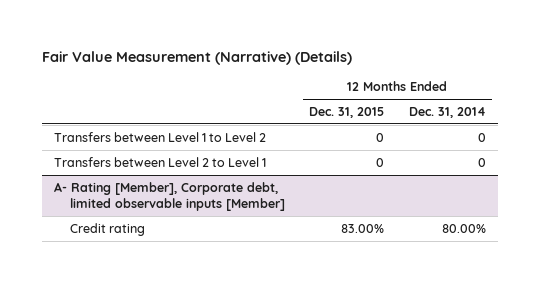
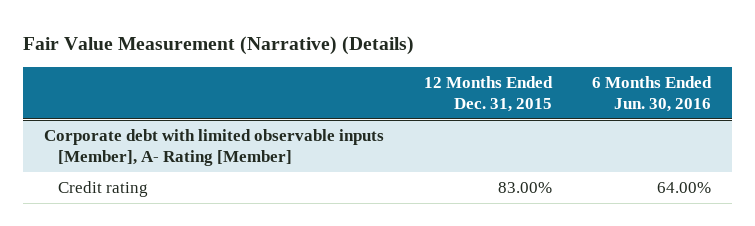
- | 12 Months Ended Dec. 31, 2015 | 12 Months Ended Dec. 31, 2014
+ | 12 Months Ended Dec. 31, 2015 | 6 Months Ended Jun. 30, 2016
- Transfers between Level 1 to Level 2 | 0 | 0
- Transfers between Level 2 to Level 1 | 0 | 0
- A- Rating [Member], Corporate debt, limited observable inputs [Member]
+ Corporate debt with limited observable inputs [Member], A- Rating [Member]

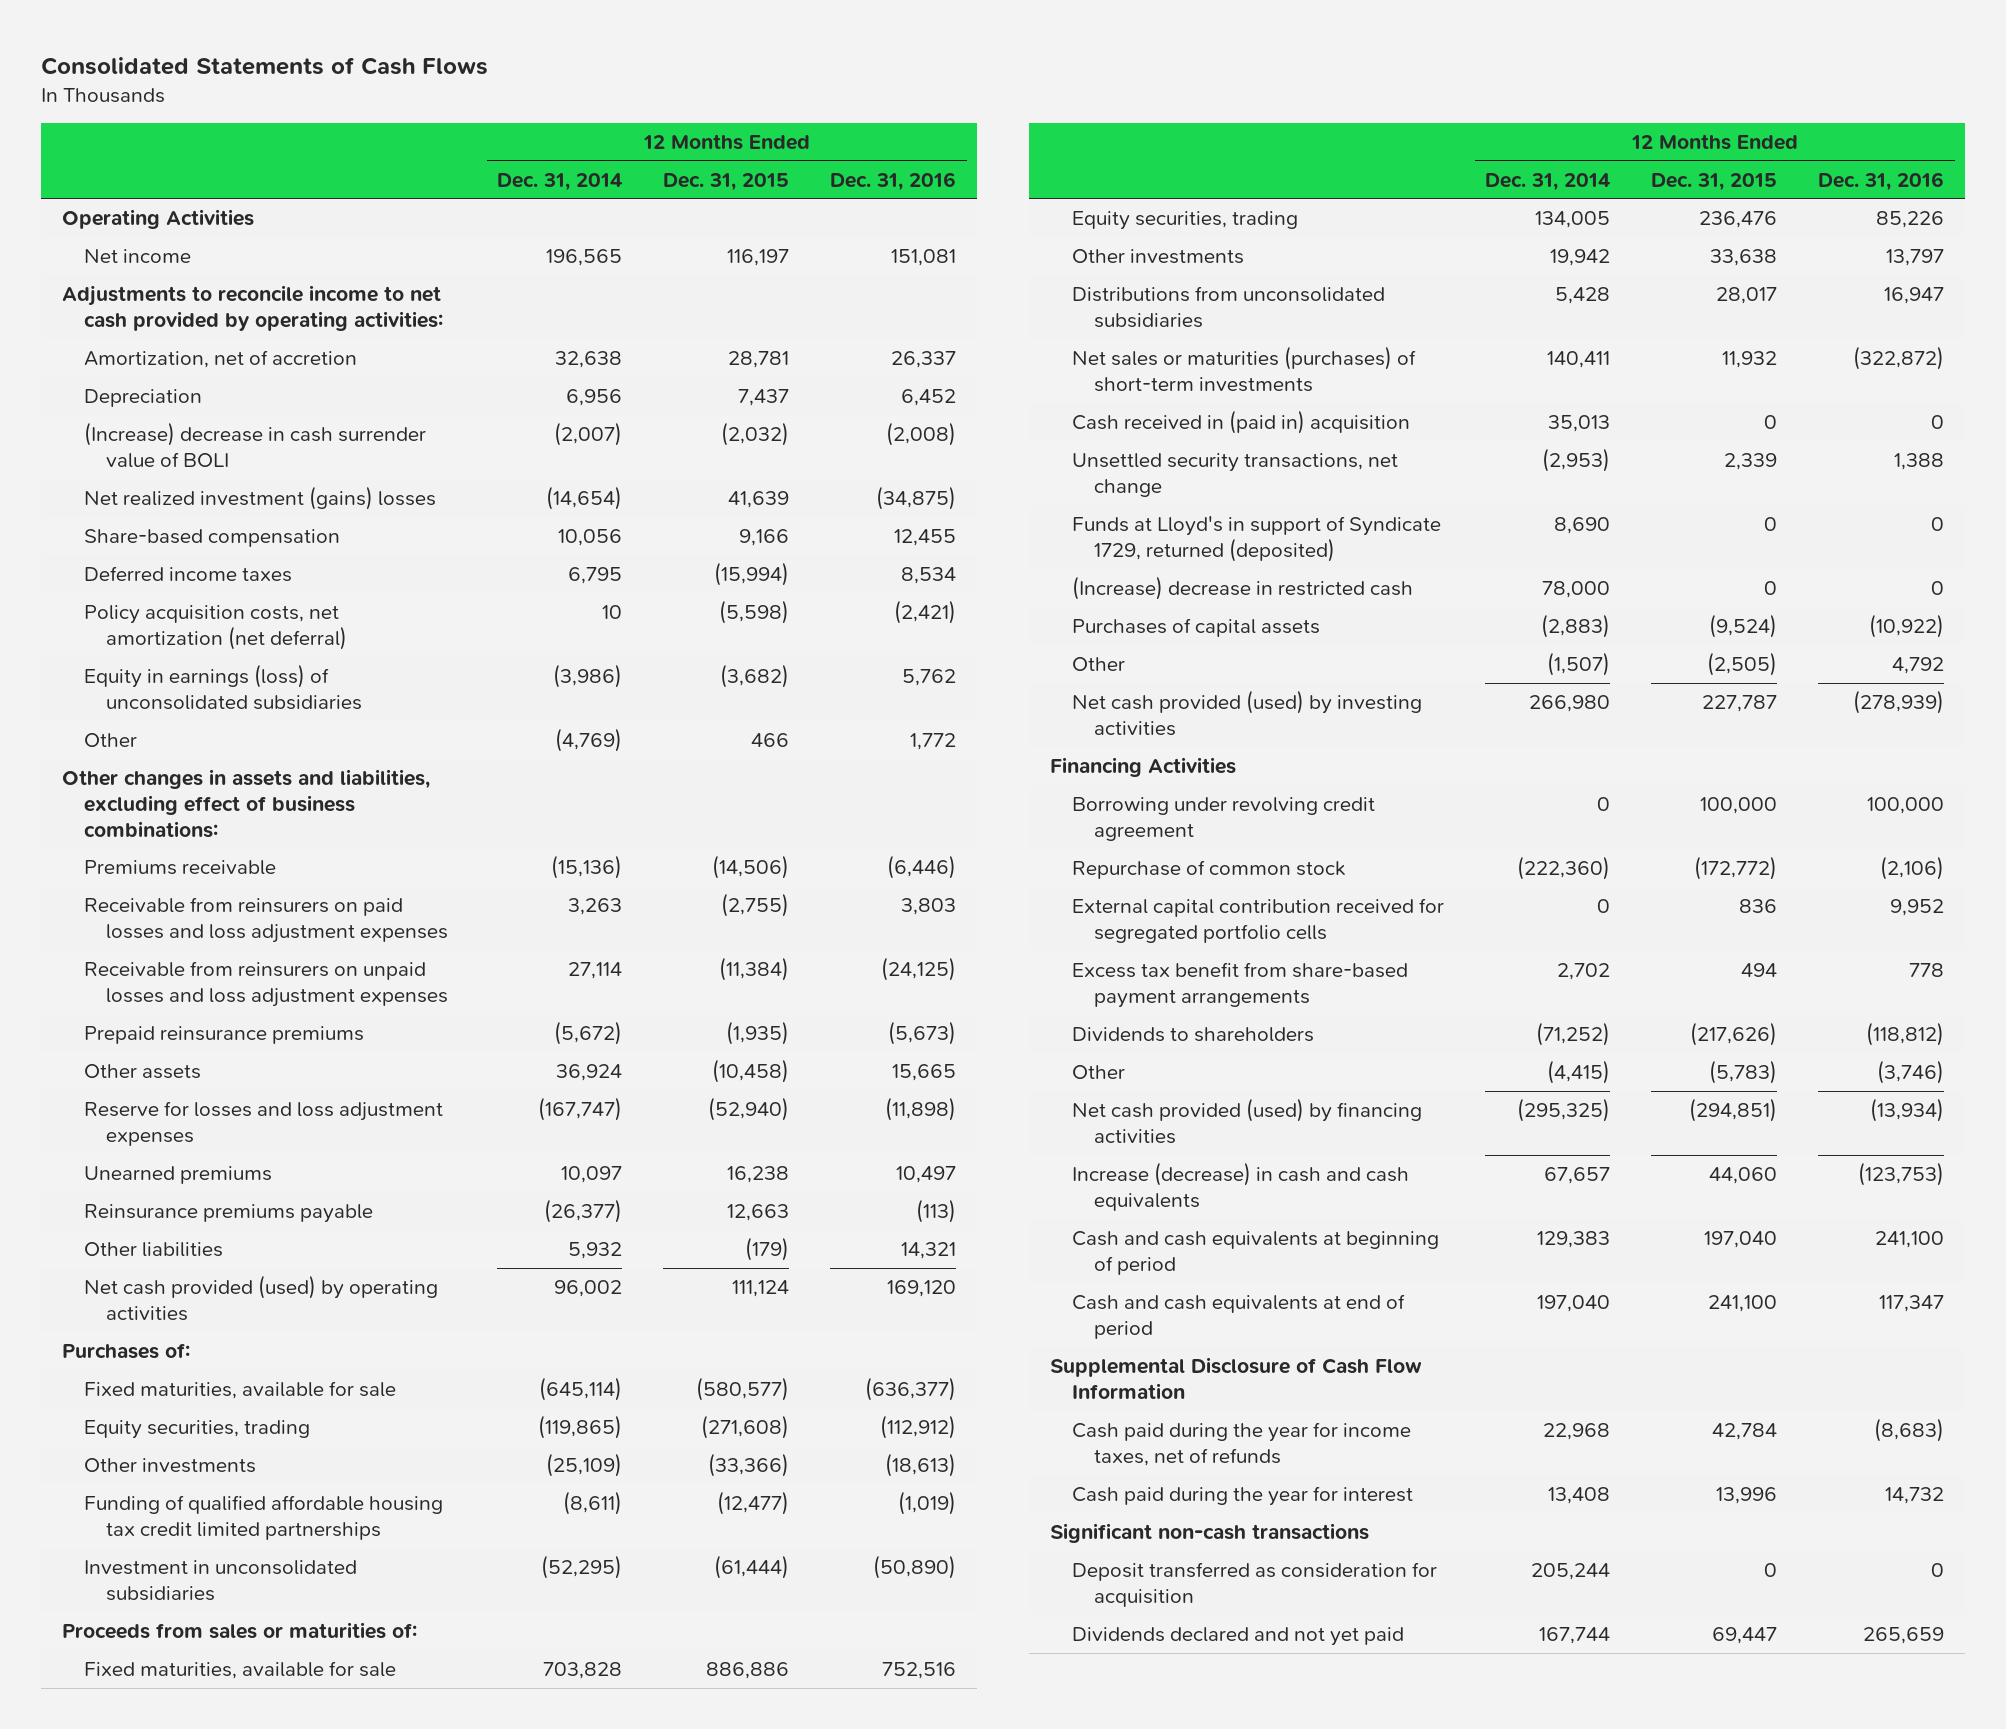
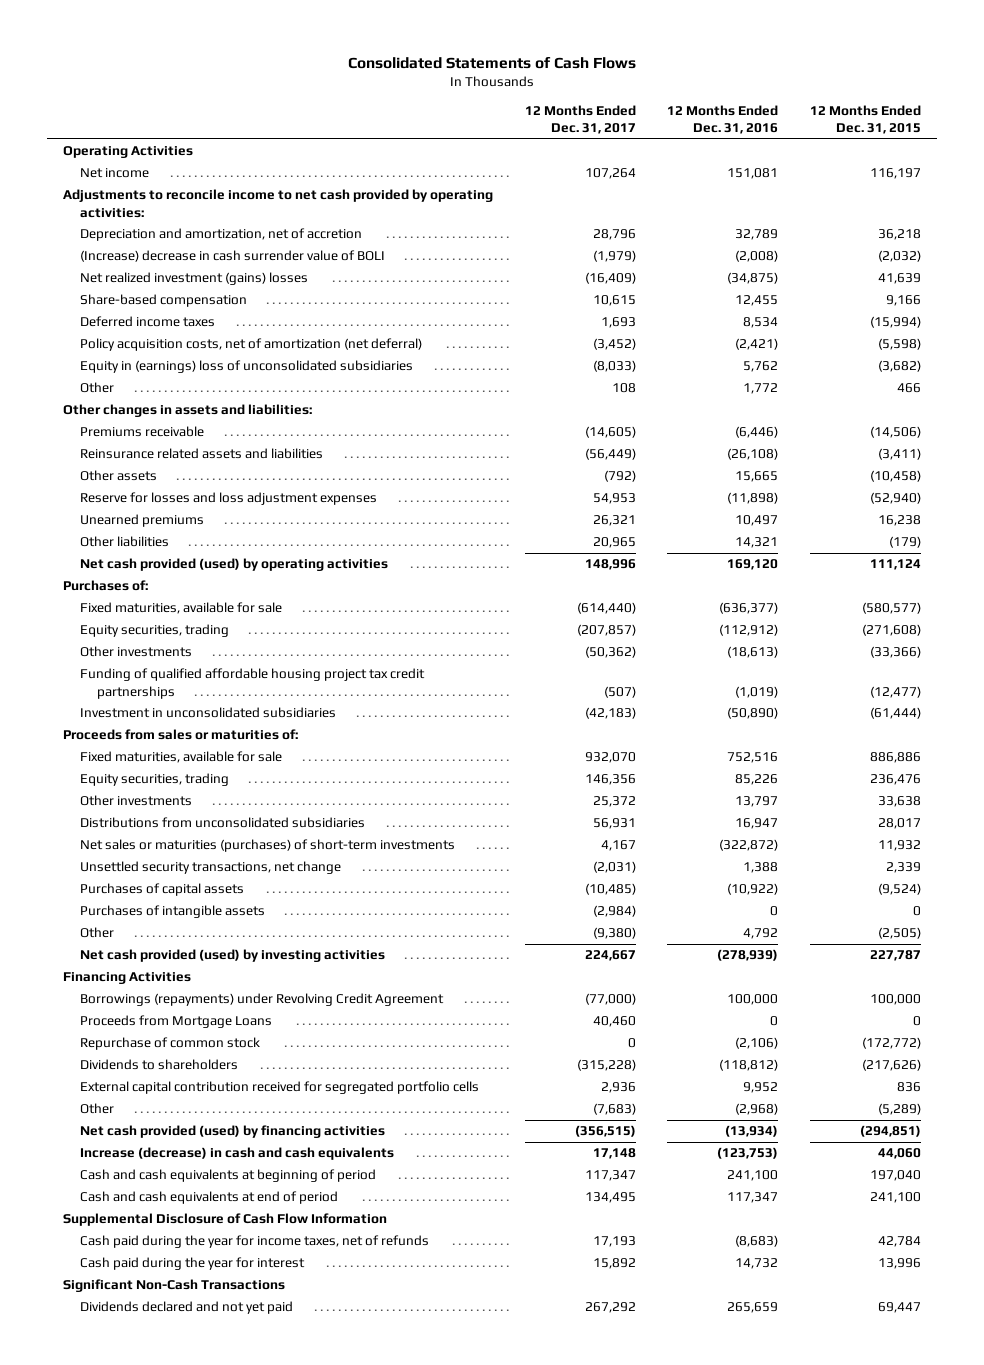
- | 12 Months Ended Dec. 31, 2014 | 12 Months Ended Dec. 31, 2015 | 12 Months Ended Dec. 31, 2016
+ | 12 Months Ended Dec. 31, 2017 | 12 Months Ended Dec. 31, 2016 | 12 Months Ended Dec. 31, 2015
- Amortization, net of accretion | 32,638 | 28,781 | 26,337
- Depreciation | 6,956 | 7,437 | 6,452
+ Depreciation and amortization, net of accretion | 28,796 | 32,789 | 36,218
- Policy acquisition costs, net amortization (net deferral) | 10 | (5,598) | (2,421)
- Equity in earnings (loss) of unconsolidated subsidiaries | (3,986) | (3,682) | 5,762
+ Policy acquisition costs, net of amortization (net deferral) | (3,452) | (2,421) | (5,598)
+ Equity in (earnings) loss of unconsolidated subsidiaries | (8,033) | 5,762 | (3,682)
- Other changes in assets and liabilities, excluding effect of business combinations:
+ Other changes in assets and liabilities:
- Receivable from reinsurers on paid losses and loss adjustment expenses | 3,263 | (2,755) | 3,803
- Receivable from reinsurers on unpaid losses and loss adjustment expenses | 27,114 | (11,384) | (24,125)
- Prepaid reinsurance premiums | (5,672) | (1,935) | (5,673)
+ Reinsurance related assets and liabilities | (56,449) | (26,108) | (3,411)
- Reinsurance premiums payable | (26,377) | 12,663 | (113)
- Funding of qualified affordable housing tax credit limited partnerships | (8,611) | (12,477) | (1,019)
+ Funding of qualified affordable housing project tax credit partnerships | (507) | (1,019) | (12,477)
- Cash received in (paid in) acquisition | 35,013 | 0 | 0
- Funds at Lloyd's in support of Syndicate 1729, returned (deposited) | 8,690 | 0 | 0
- (Increase) decrease in restricted cash | 78,000 | 0 | 0
+ Purchases of intangible assets | (2,984) | 0 | 0
- Borrowing under revolving credit agreement | 0 | 100,000 | 100,000
+ Borrowings (repayments) under Revolving Credit Agreement | (77,000) | 100,000 | 100,000
+ Proceeds from Mortgage Loans | 40,460 | 0 | 0
- Excess tax benefit from share-based payment arrangements | 2,702 | 494 | 778
- Other | (4,415) | (5,783) | (3,746)
moved down: External capital contribution received for segregated portfolio cells | 2,936 | 9,952 | 836
+ Other | (7,683) | (2,968) | (5,289)
- Significant non-cash transactions
- Deposit transferred as consideration for acquisition | 205,244 | 0 | 0
+ Significant Non-Cash Transactions

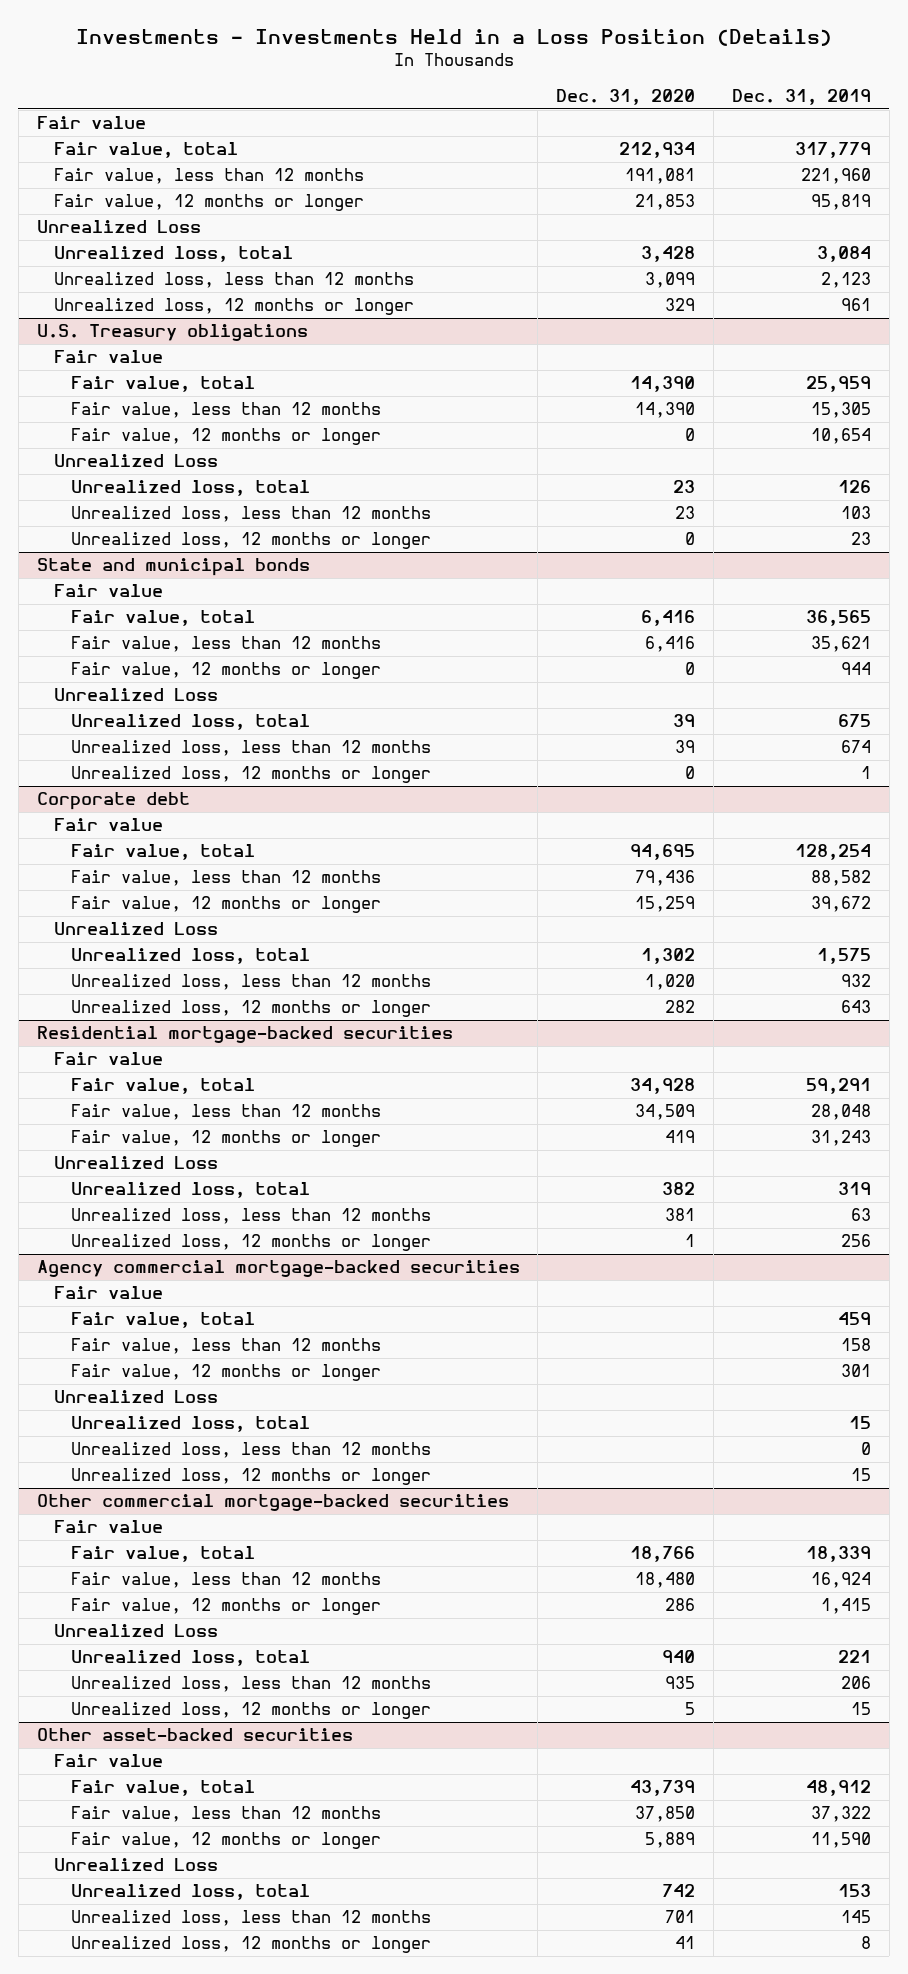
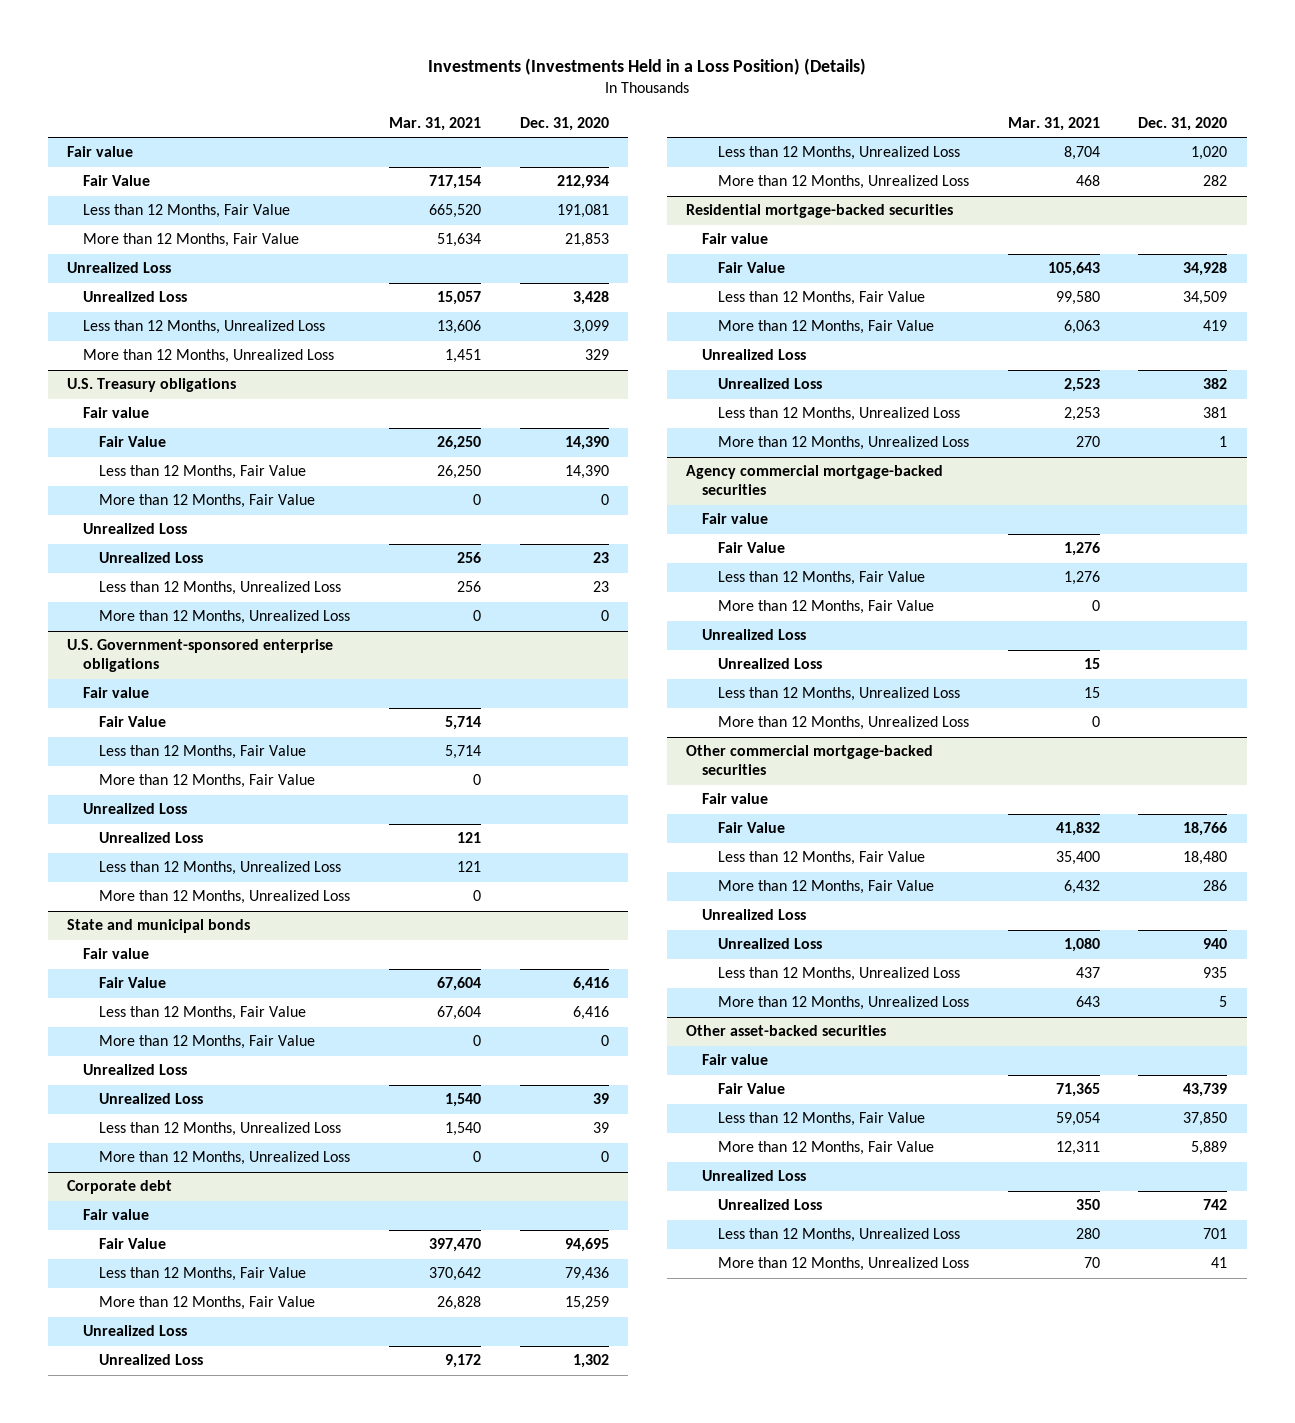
- Investments - Investments Held in a Loss Position (Details)
+ Investments (Investments Held in a Loss Position) (Details)
- | Dec. 31, 2020 | Dec. 31, 2019
+ | Mar. 31, 2021 | Dec. 31, 2020
- Fair value, total | 212,934 | 317,779
- Fair value, less than 12 months | 191,081 | 221,960
- Fair value, 12 months or longer | 21,853 | 95,819
+ Fair Value | 717,154 | 212,934
+ Less than 12 Months, Fair Value | 665,520 | 191,081
+ More than 12 Months, Fair Value | 51,634 | 21,853
- Unrealized loss, total | 3,428 | 3,084
- Unrealized loss, less than 12 months | 3,099 | 2,123
- Unrealized loss, 12 months or longer | 329 | 961
+ Unrealized Loss | 15,057 | 3,428
+ Less than 12 Months, Unrealized Loss | 13,606 | 3,099
+ More than 12 Months, Unrealized Loss | 1,451 | 329
@ U.S. Treasury obligations
- Fair value, total | 14,390 | 25,959
- Fair value, less than 12 months | 14,390 | 15,305
- Fair value, 12 months or longer | 0 | 10,654
+ Fair Value | 26,250 | 14,390
+ Less than 12 Months, Fair Value | 26,250 | 14,390
+ More than 12 Months, Fair Value | 0 | 0
- Unrealized loss, total | 23 | 126
- Unrealized loss, less than 12 months | 23 | 103
- Unrealized loss, 12 months or longer | 0 | 23
+ Unrealized Loss | 256 | 23
+ Less than 12 Months, Unrealized Loss | 256 | 23
+ More than 12 Months, Unrealized Loss | 0 | 0
+ U.S. Government-sponsored enterprise obligations
+ Fair value
+ Fair Value | 5,714 |
+ Less than 12 Months, Fair Value | 5,714 |
+ More than 12 Months, Fair Value | 0 |
+ Unrealized Loss
+ Unrealized Loss | 121 |
+ Less than 12 Months, Unrealized Loss | 121 |
+ More than 12 Months, Unrealized Loss | 0 |
@ State and municipal bonds
- Fair value, total | 6,416 | 36,565
- Fair value, less than 12 months | 6,416 | 35,621
- Fair value, 12 months or longer | 0 | 944
+ Fair Value | 67,604 | 6,416
+ Less than 12 Months, Fair Value | 67,604 | 6,416
+ More than 12 Months, Fair Value | 0 | 0
- Unrealized loss, total | 39 | 675
- Unrealized loss, less than 12 months | 39 | 674
- Unrealized loss, 12 months or longer | 0 | 1
+ Unrealized Loss | 1,540 | 39
+ Less than 12 Months, Unrealized Loss | 1,540 | 39
+ More than 12 Months, Unrealized Loss | 0 | 0
@ Corporate debt
- Fair value, total | 94,695 | 128,254
- Fair value, less than 12 months | 79,436 | 88,582
- Fair value, 12 months or longer | 15,259 | 39,672
+ Fair Value | 397,470 | 94,695
+ Less than 12 Months, Fair Value | 370,642 | 79,436
+ More than 12 Months, Fair Value | 26,828 | 15,259
- Unrealized loss, total | 1,302 | 1,575
- Unrealized loss, less than 12 months | 1,020 | 932
- Unrealized loss, 12 months or longer | 282 | 643
+ Unrealized Loss | 9,172 | 1,302
+ Less than 12 Months, Unrealized Loss | 8,704 | 1,020
+ More than 12 Months, Unrealized Loss | 468 | 282
@ Residential mortgage-backed securities
- Fair value, total | 34,928 | 59,291
- Fair value, less than 12 months | 34,509 | 28,048
- Fair value, 12 months or longer | 419 | 31,243
+ Fair Value | 105,643 | 34,928
+ Less than 12 Months, Fair Value | 99,580 | 34,509
+ More than 12 Months, Fair Value | 6,063 | 419
- Unrealized loss, total | 382 | 319
- Unrealized loss, less than 12 months | 381 | 63
- Unrealized loss, 12 months or longer | 1 | 256
+ Unrealized Loss | 2,523 | 382
+ Less than 12 Months, Unrealized Loss | 2,253 | 381
+ More than 12 Months, Unrealized Loss | 270 | 1
@ Agency commercial mortgage-backed securities
- Fair value, total | | 459
- Fair value, less than 12 months | | 158
- Fair value, 12 months or longer | | 301
+ Fair Value | 1,276 |
+ Less than 12 Months, Fair Value | 1,276 |
+ More than 12 Months, Fair Value | 0 |
- Unrealized loss, total | | 15
- Unrealized loss, less than 12 months | | 0
- Unrealized loss, 12 months or longer | | 15
+ Unrealized Loss | 15 |
+ Less than 12 Months, Unrealized Loss | 15 |
+ More than 12 Months, Unrealized Loss | 0 |
@ Other commercial mortgage-backed securities
- Fair value, total | 18,766 | 18,339
- Fair value, less than 12 months | 18,480 | 16,924
- Fair value, 12 months or longer | 286 | 1,415
+ Fair Value | 41,832 | 18,766
+ Less than 12 Months, Fair Value | 35,400 | 18,480
+ More than 12 Months, Fair Value | 6,432 | 286
- Unrealized loss, total | 940 | 221
- Unrealized loss, less than 12 months | 935 | 206
- Unrealized loss, 12 months or longer | 5 | 15
+ Unrealized Loss | 1,080 | 940
+ Less than 12 Months, Unrealized Loss | 437 | 935
+ More than 12 Months, Unrealized Loss | 643 | 5
@ Other asset-backed securities
- Fair value, total | 43,739 | 48,912
- Fair value, less than 12 months | 37,850 | 37,322
- Fair value, 12 months or longer | 5,889 | 11,590
+ Fair Value | 71,365 | 43,739
+ Less than 12 Months, Fair Value | 59,054 | 37,850
+ More than 12 Months, Fair Value | 12,311 | 5,889
- Unrealized loss, total | 742 | 153
- Unrealized loss, less than 12 months | 701 | 145
- Unrealized loss, 12 months or longer | 41 | 8
+ Unrealized Loss | 350 | 742
+ Less than 12 Months, Unrealized Loss | 280 | 701
+ More than 12 Months, Unrealized Loss | 70 | 41

